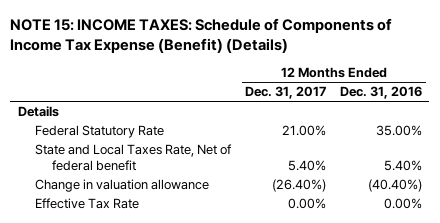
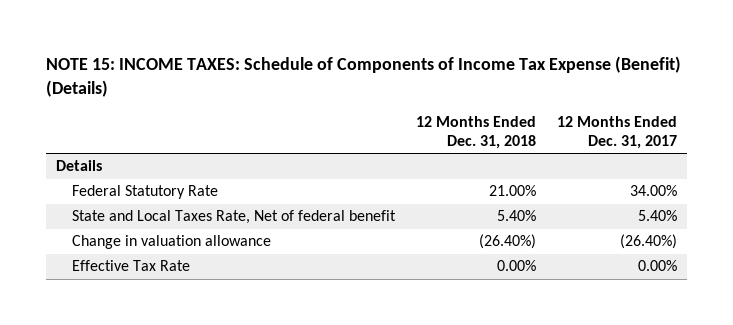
- | 12 Months Ended Dec. 31, 2017 | 12 Months Ended Dec. 31, 2016
+ | 12 Months Ended Dec. 31, 2018 | 12 Months Ended Dec. 31, 2017
- Federal Statutory Rate | 21.00% | 35.00%
+ Federal Statutory Rate | 21.00% | 34.00%

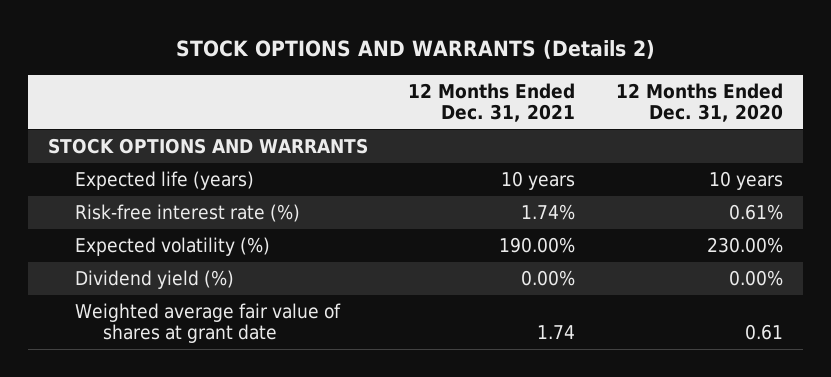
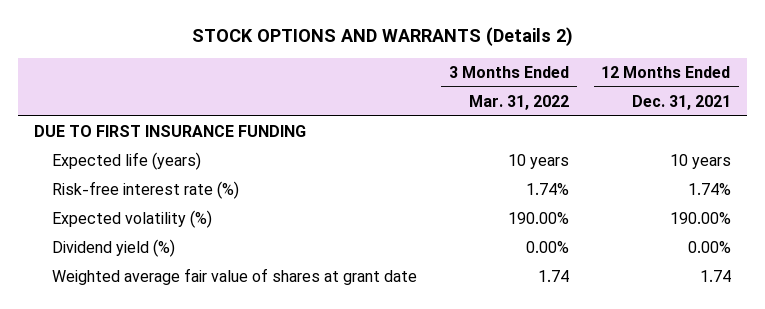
- | 12 Months Ended Dec. 31, 2021 | 12 Months Ended Dec. 31, 2020
+ | 3 Months Ended Mar. 31, 2022 | 12 Months Ended Dec. 31, 2021
- STOCK OPTIONS AND WARRANTS
+ DUE TO FIRST INSURANCE FUNDING

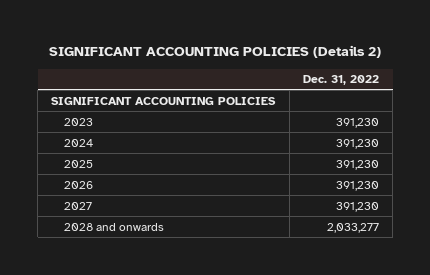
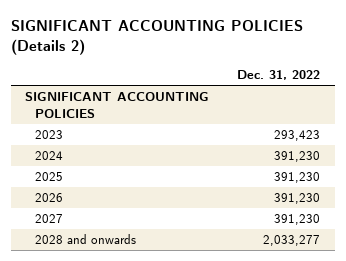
- 2023 | 391,230
+ 2023 | 293,423

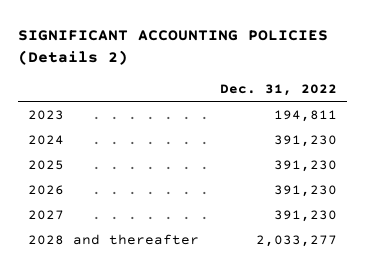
- SIGNIFICANT ACCOUNTING POLICIES
- 2023 | 293,423
+ 2023 | 194,811
- 2028 and onwards | 2,033,277
+ 2028 and thereafter | 2,033,277

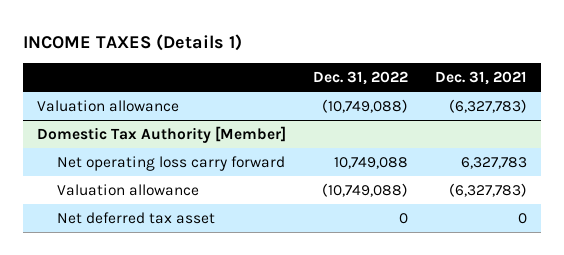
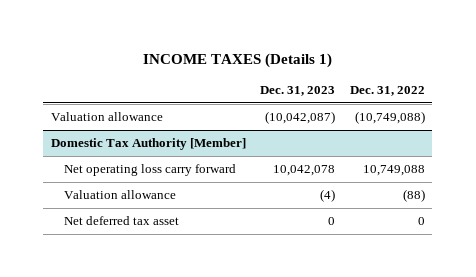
- | Dec. 31, 2022 | Dec. 31, 2021
+ | Dec. 31, 2023 | Dec. 31, 2022
@ Domestic Tax Authority [Member]
- Valuation allowance | (10,749,088) | (6,327,783)
+ Valuation allowance | (4) | (88)

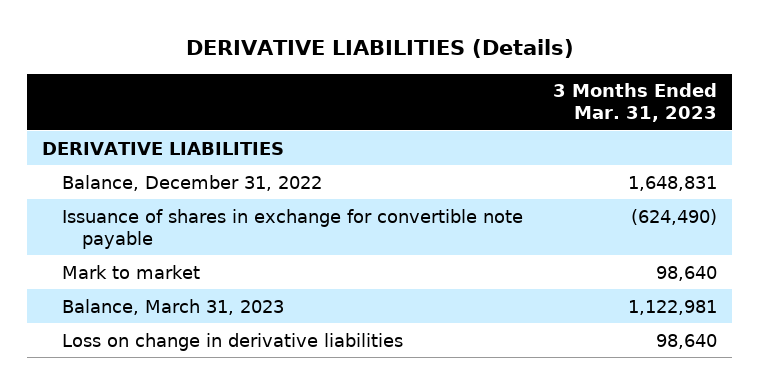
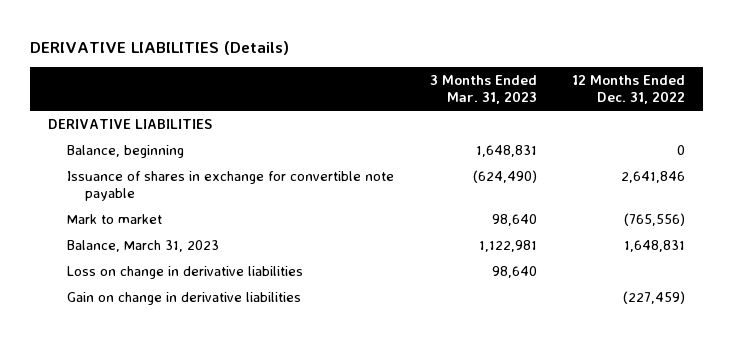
- | 3 Months Ended Mar. 31, 2023
+ | 3 Months Ended Mar. 31, 2023 | 12 Months Ended Dec. 31, 2022
- Balance, December 31, 2022 | 1,648,831
+ Balance, beginning | 1,648,831 | 0
+ Gain on change in derivative liabilities | | (227,459)

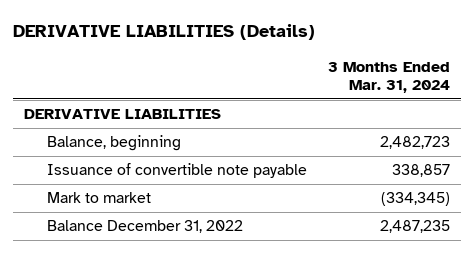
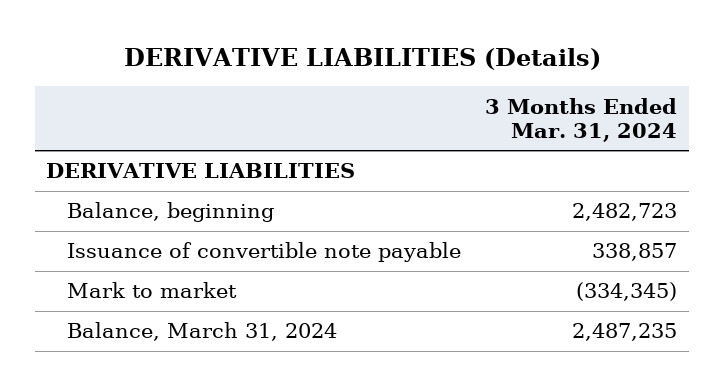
- Balance December 31, 2022 | 2,487,235
+ Balance, March 31, 2024 | 2,487,235

